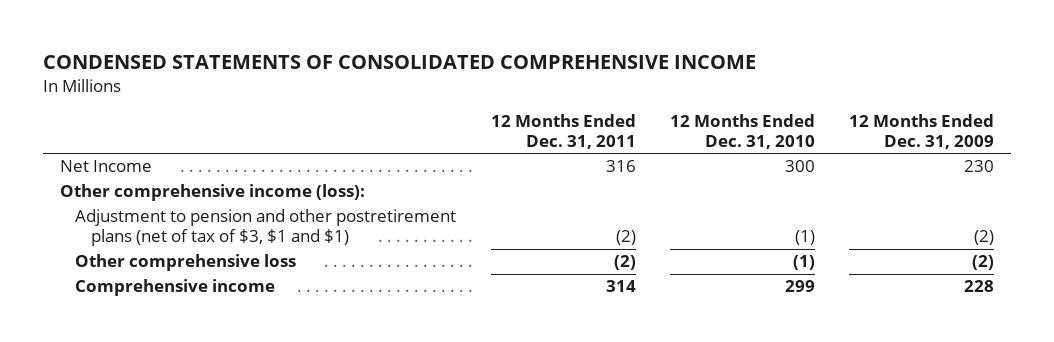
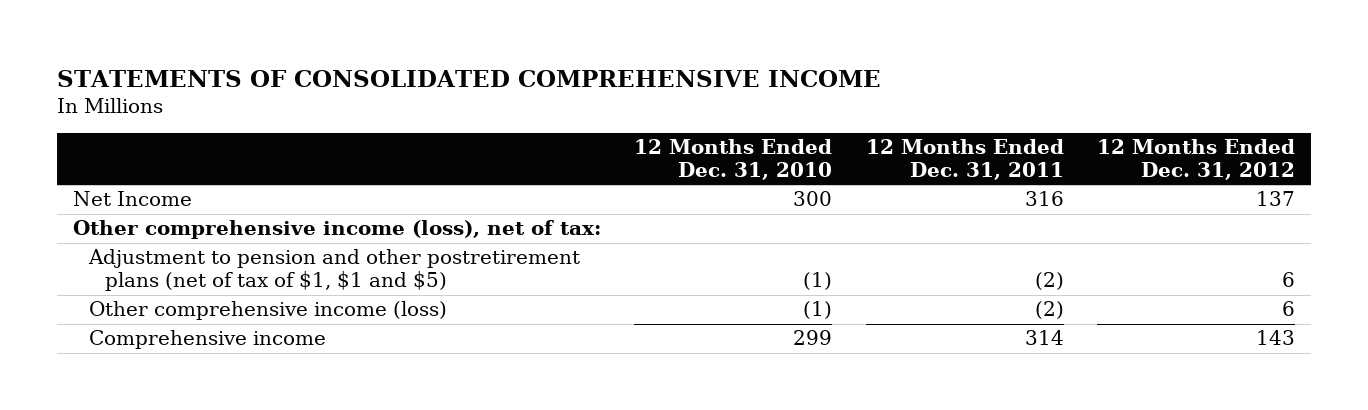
- CONDENSED STATEMENTS OF CONSOLIDATED COMPREHENSIVE INCOME
+ STATEMENTS OF CONSOLIDATED COMPREHENSIVE INCOME
- | 12 Months Ended Dec. 31, 2011 | 12 Months Ended Dec. 31, 2010 | 12 Months Ended Dec. 31, 2009
+ | 12 Months Ended Dec. 31, 2010 | 12 Months Ended Dec. 31, 2011 | 12 Months Ended Dec. 31, 2012
- Other comprehensive income (loss):
- Adjustment to pension and other postretirement plans (net of tax of $3, $1 and $1) | (2) | (1) | (2)
- Other comprehensive loss | (2) | (1) | (2)
+ Other comprehensive income (loss), net of tax:
+ Adjustment to pension and other postretirement plans (net of tax of $1, $1 and $5) | (1) | (2) | 6
+ Other comprehensive income (loss) | (1) | (2) | 6

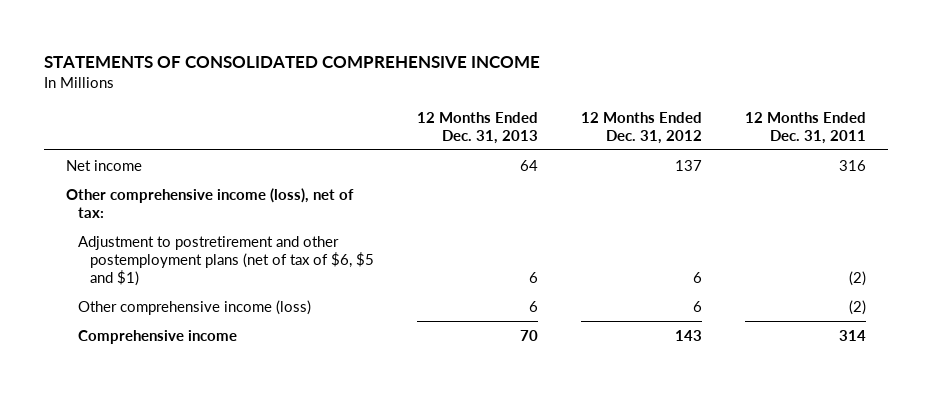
- | 12 Months Ended Dec. 31, 2010 | 12 Months Ended Dec. 31, 2011 | 12 Months Ended Dec. 31, 2012
+ | 12 Months Ended Dec. 31, 2013 | 12 Months Ended Dec. 31, 2012 | 12 Months Ended Dec. 31, 2011
- Net Income | 300 | 316 | 137
+ Net income | 64 | 137 | 316
- Adjustment to pension and other postretirement plans (net of tax of $1, $1 and $5) | (1) | (2) | 6
+ Adjustment to postretirement and other postemployment plans (net of tax of $6, $5 and $1) | 6 | 6 | (2)

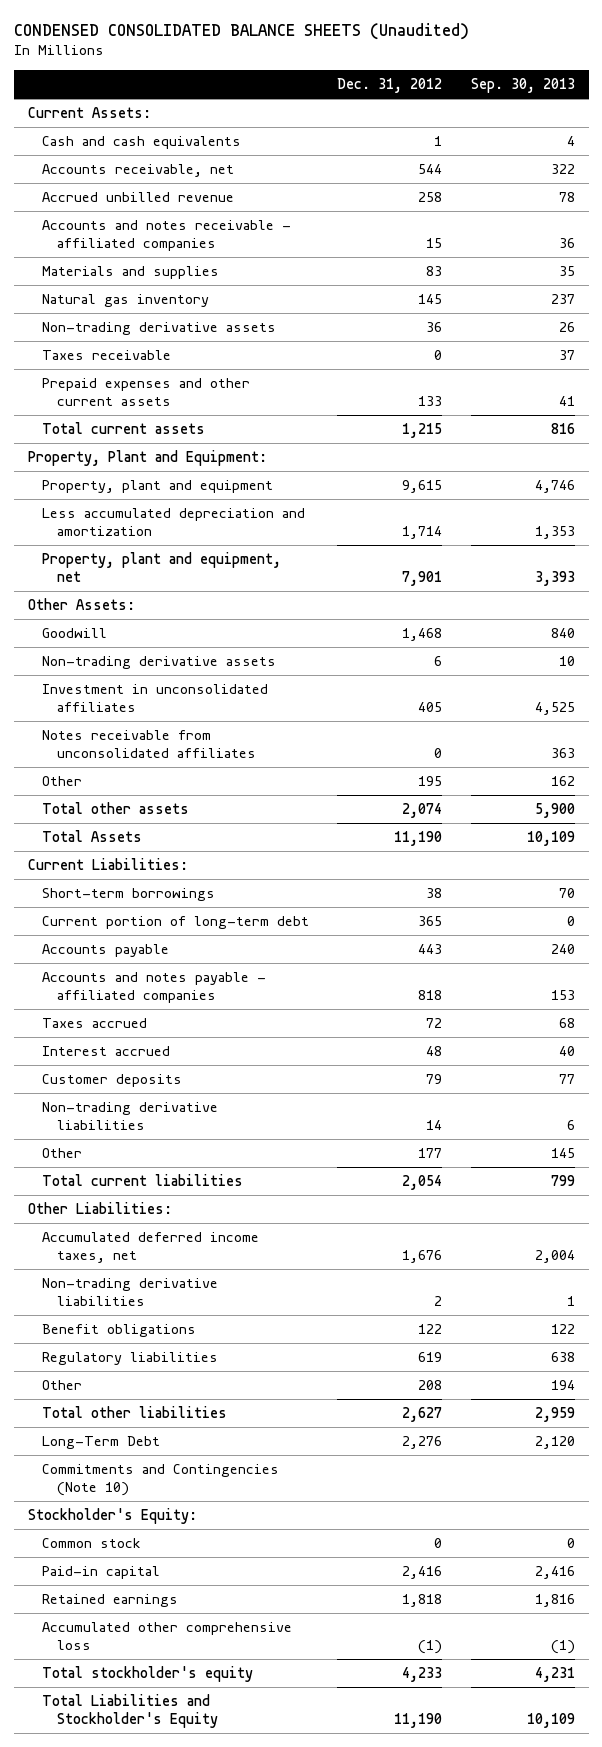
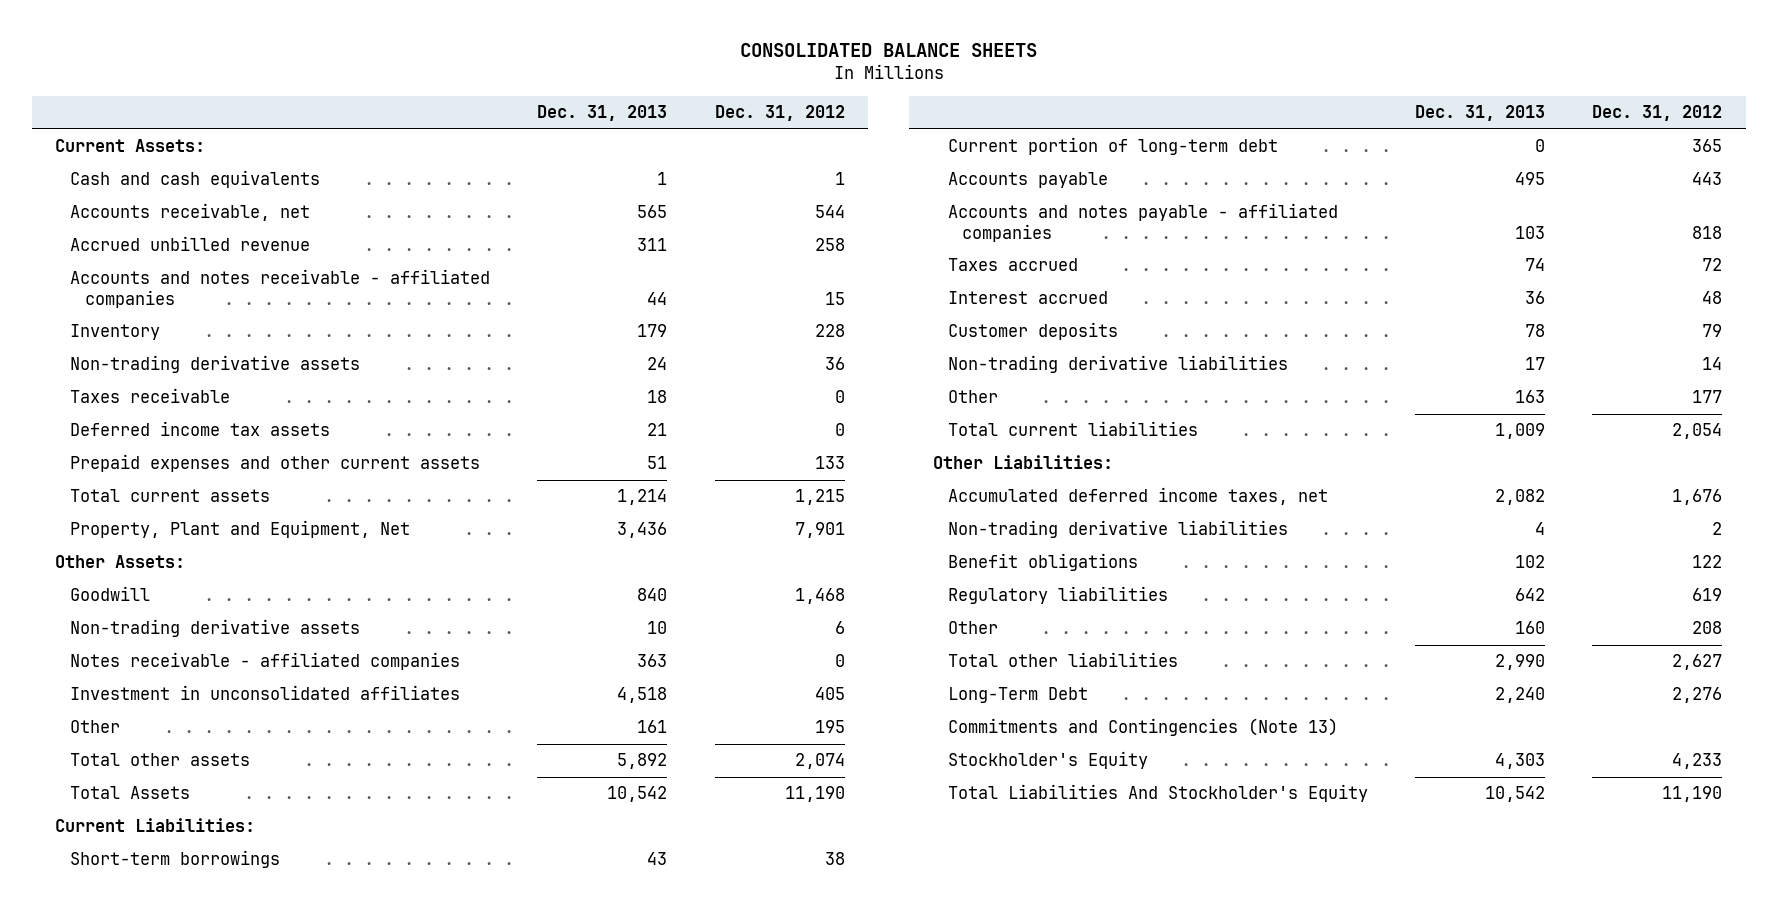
- CONDENSED CONSOLIDATED BALANCE SHEETS (Unaudited)
+ CONSOLIDATED BALANCE SHEETS
- | Dec. 31, 2012 | Sep. 30, 2013
+ | Dec. 31, 2013 | Dec. 31, 2012
- Materials and supplies | 83 | 35
- Natural gas inventory | 145 | 237
+ Inventory | 179 | 228
+ Deferred income tax assets | 21 | 0
- Property, Plant and Equipment:
- Property, plant and equipment | 9,615 | 4,746
- Less accumulated depreciation and amortization | 1,714 | 1,353
- Property, plant and equipment, net | 7,901 | 3,393
+ Property, Plant and Equipment, Net | 3,436 | 7,901
+ Notes receivable - affiliated companies | 363 | 0
- Notes receivable from unconsolidated affiliates | 0 | 363
- Commitments and Contingencies (Note 10)
- Stockholder's Equity:
- Common stock | 0 | 0
- Paid-in capital | 2,416 | 2,416
- Retained earnings | 1,818 | 1,816
- Accumulated other comprehensive loss | (1) | (1)
- Total stockholder's equity | 4,233 | 4,231
- Total Liabilities and Stockholder's Equity | 11,190 | 10,109
+ Commitments and Contingencies (Note 13)
+ Stockholder's Equity | 4,303 | 4,233
+ Total Liabilities And Stockholder's Equity | 10,542 | 11,190

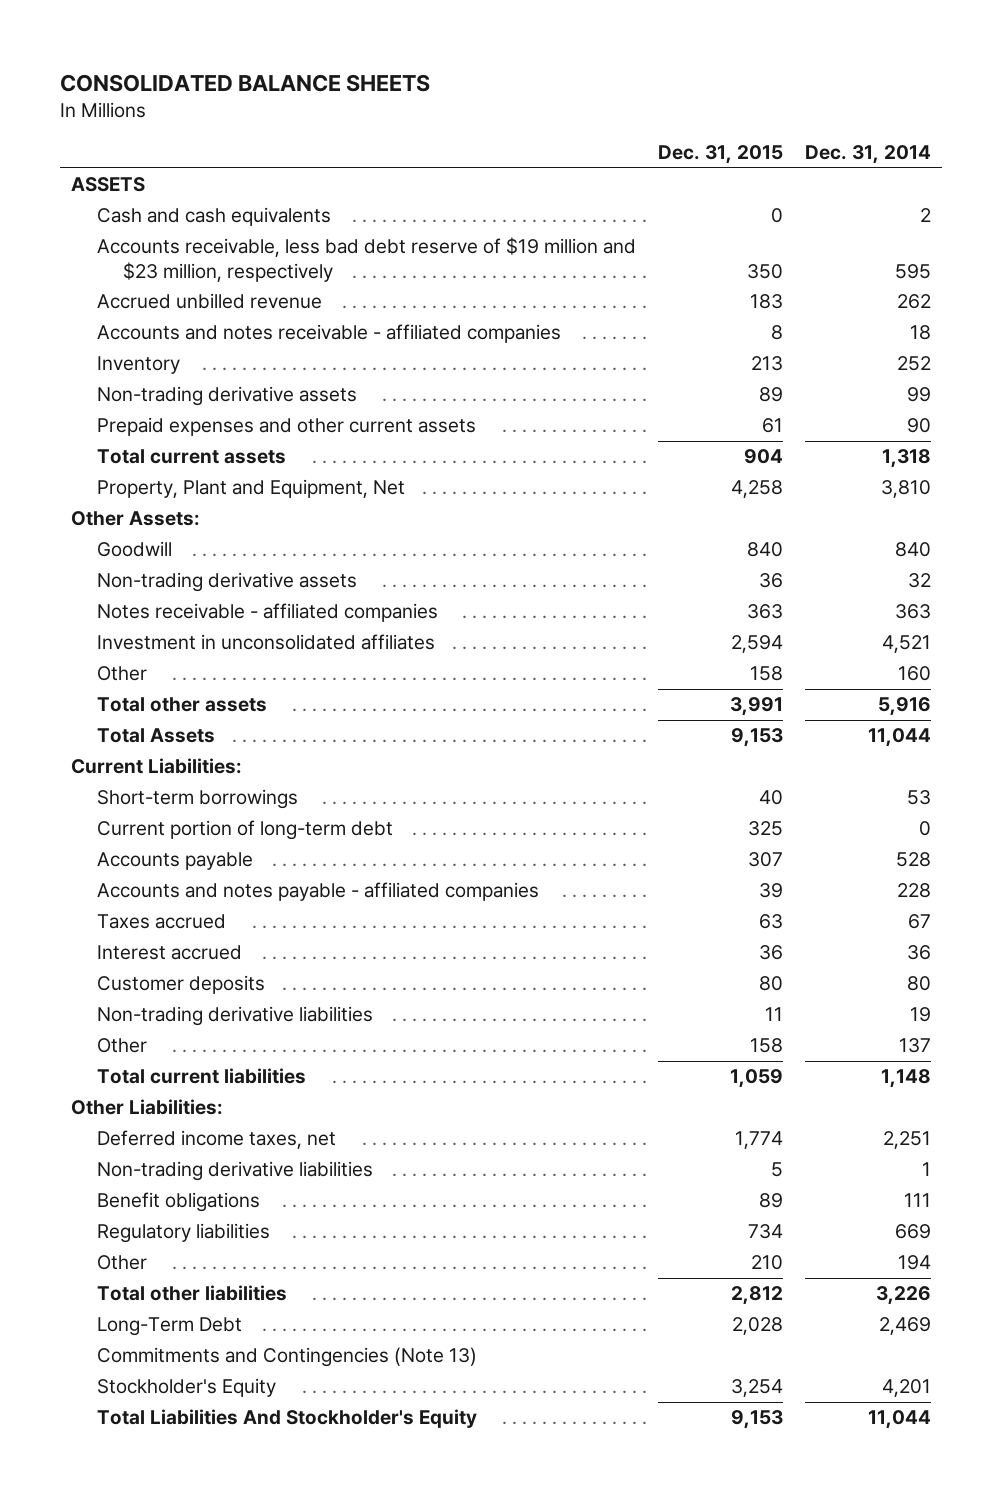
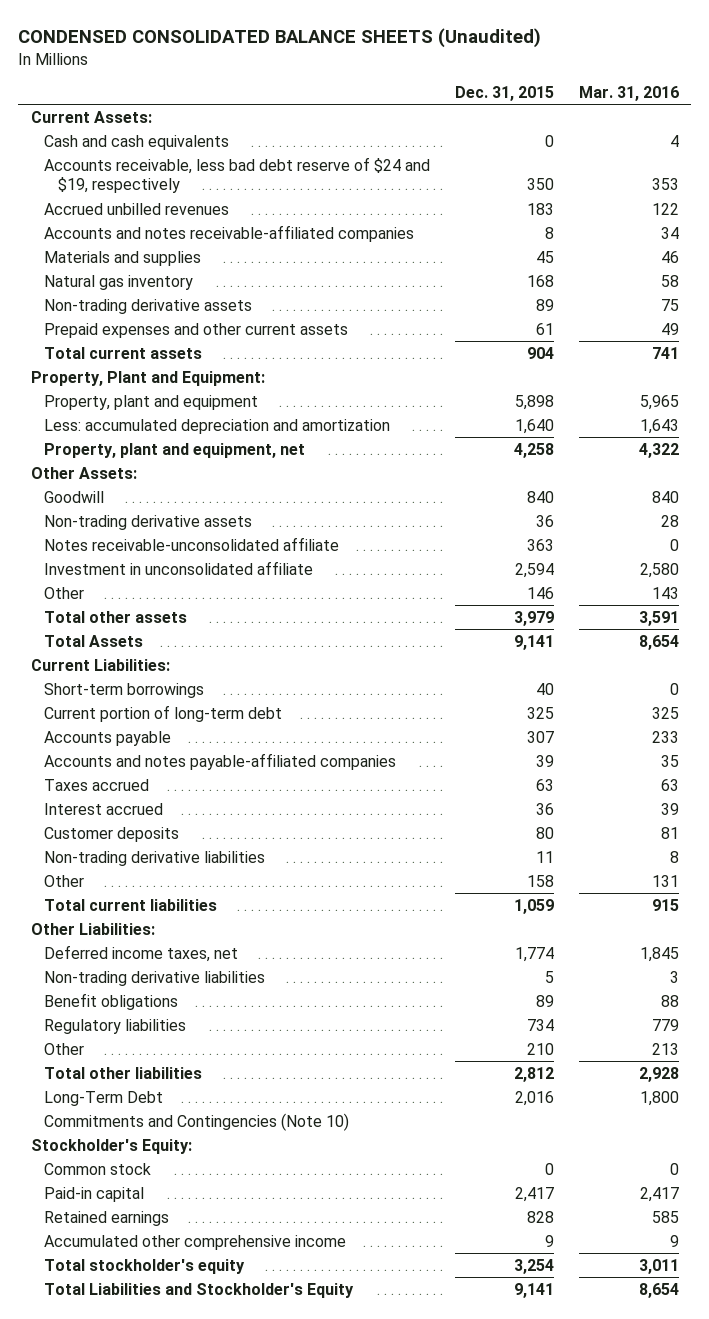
- CONSOLIDATED BALANCE SHEETS
+ CONDENSED CONSOLIDATED BALANCE SHEETS (Unaudited)
- | Dec. 31, 2015 | Dec. 31, 2014
+ | Dec. 31, 2015 | Mar. 31, 2016
- ASSETS
+ Current Assets:
- Accounts receivable, less bad debt reserve of $19 million and $23 million, respectively | 350 | 595
- Accrued unbilled revenue | 183 | 262
- Accounts and notes receivable - affiliated companies | 8 | 18
- Inventory | 213 | 252
+ Accounts receivable, less bad debt reserve of $24 and $19, respectively | 350 | 353
+ Accrued unbilled revenues | 183 | 122
+ Accounts and notes receivable-affiliated companies | 8 | 34
+ Materials and supplies | 45 | 46
+ Natural gas inventory | 168 | 58
- Property, Plant and Equipment, Net | 4,258 | 3,810
+ Property, Plant and Equipment:
+ Property, plant and equipment | 5,898 | 5,965
+ Less: accumulated depreciation and amortization | 1,640 | 1,643
+ Property, plant and equipment, net | 4,258 | 4,322
- Notes receivable - affiliated companies | 363 | 363
- Investment in unconsolidated affiliates | 2,594 | 4,521
- Other | 158 | 160
- Total other assets | 3,991 | 5,916
- Total Assets | 9,153 | 11,044
+ Notes receivable-unconsolidated affiliate | 363 | 0
+ Investment in unconsolidated affiliate | 2,594 | 2,580
+ Other | 146 | 143
+ Total other assets | 3,979 | 3,591
+ Total Assets | 9,141 | 8,654
- Accounts and notes payable - affiliated companies | 39 | 228
+ Accounts and notes payable-affiliated companies | 39 | 35
- Long-Term Debt | 2,028 | 2,469
- Commitments and Contingencies (Note 13)
- Stockholder's Equity | 3,254 | 4,201
- Total Liabilities And Stockholder's Equity | 9,153 | 11,044
+ Long-Term Debt | 2,016 | 1,800
+ Commitments and Contingencies (Note 10)
+ Stockholder's Equity:
+ Common stock | 0 | 0
+ Paid-in capital | 2,417 | 2,417
+ Retained earnings | 828 | 585
+ Accumulated other comprehensive income | 9 | 9
+ Total stockholder's equity | 3,254 | 3,011
+ Total Liabilities and Stockholder's Equity | 9,141 | 8,654

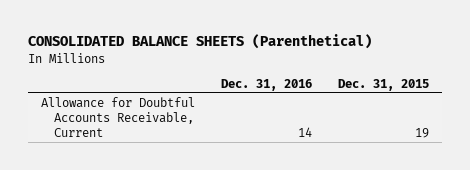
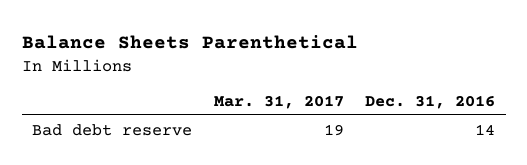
- CONSOLIDATED BALANCE SHEETS (Parenthetical)
+ Balance Sheets Parenthetical
- | Dec. 31, 2016 | Dec. 31, 2015
+ | Mar. 31, 2017 | Dec. 31, 2016
- Allowance for Doubtful Accounts Receivable, Current | 14 | 19
+ Bad debt reserve | 19 | 14

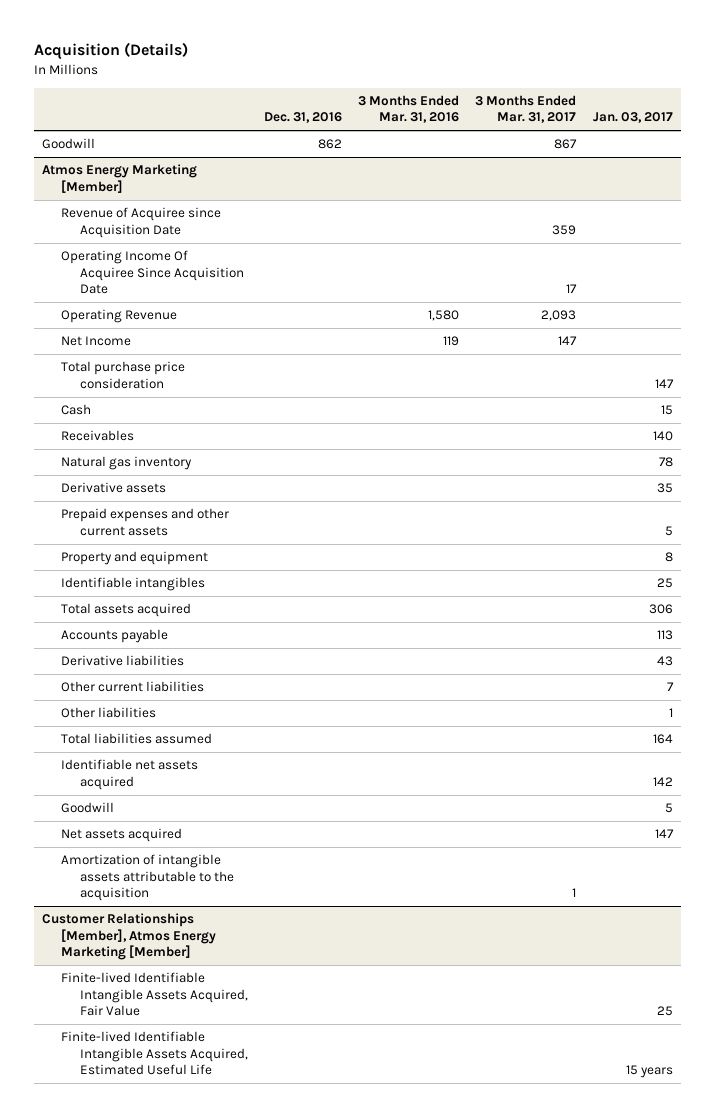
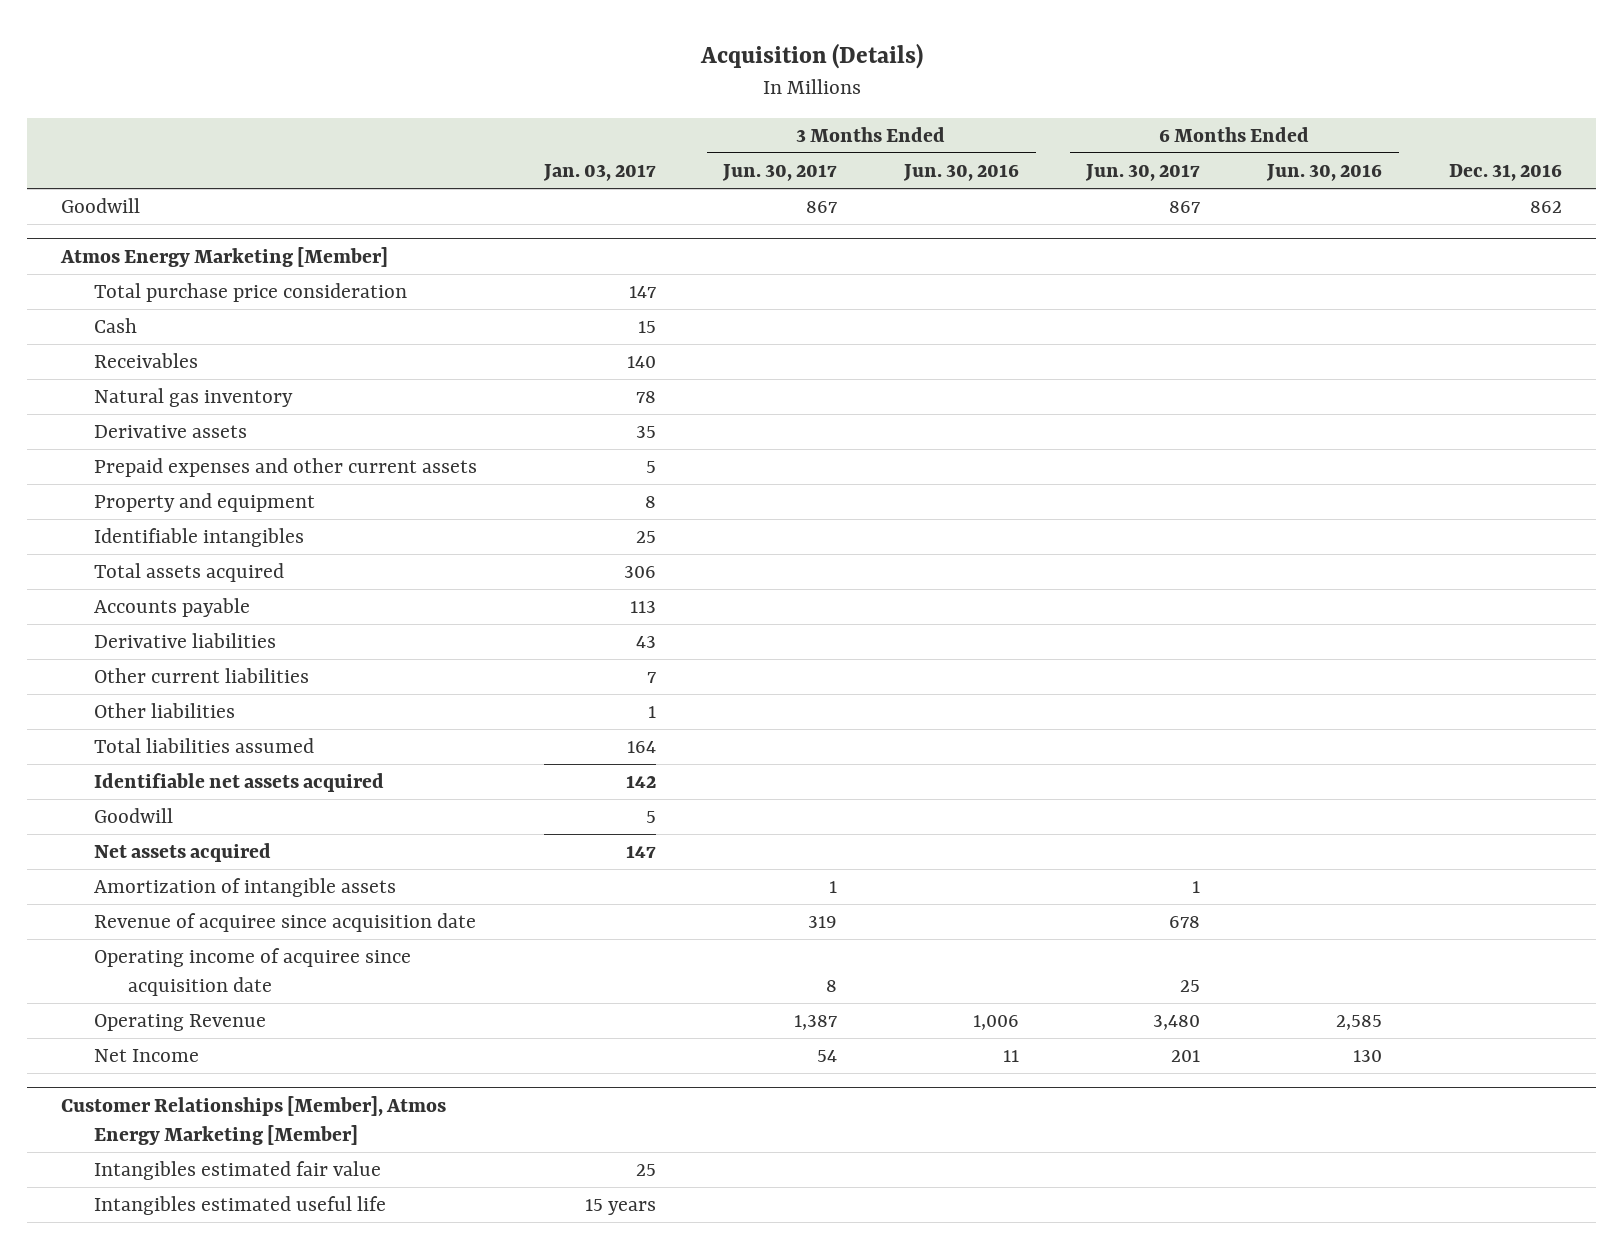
- | Dec. 31, 2016 | 3 Months Ended Mar. 31, 2016 | 3 Months Ended Mar. 31, 2017 | Jan. 03, 2017
+ | Jan. 03, 2017 | 3 Months Ended Jun. 30, 2017 | 3 Months Ended Jun. 30, 2016 | 6 Months Ended Jun. 30, 2017 | 6 Months Ended Jun. 30, 2016 | Dec. 31, 2016
@ Atmos Energy Marketing [Member]
- Revenue of Acquiree since Acquisition Date | | | 359 |
- Operating Income Of Acquiree Since Acquisition Date | | | 17 |
- Amortization of intangible assets attributable to the acquisition | | | 1 |
+ Amortization of intangible assets | | 1 | | 1 | |
+ Revenue of acquiree since acquisition date | | 319 | | 678 | |
+ Operating income of acquiree since acquisition date | | 8 | | 25 | |
moved down: Operating Revenue | | 1,387 | 1,006 | 3,480 | 2,585 |
moved down: Net Income | | 54 | 11 | 201 | 130 |
@ Customer Relationships [Member], Atmos Energy Marketing [Member]
- Finite-lived Identifiable Intangible Assets Acquired, Fair Value | | | | 25
- Finite-lived Identifiable Intangible Assets Acquired, Estimated Useful Life | | | | 15 years
+ Intangibles estimated fair value | 25 | | | | |
+ Intangibles estimated useful life | 15 years | | | | |

